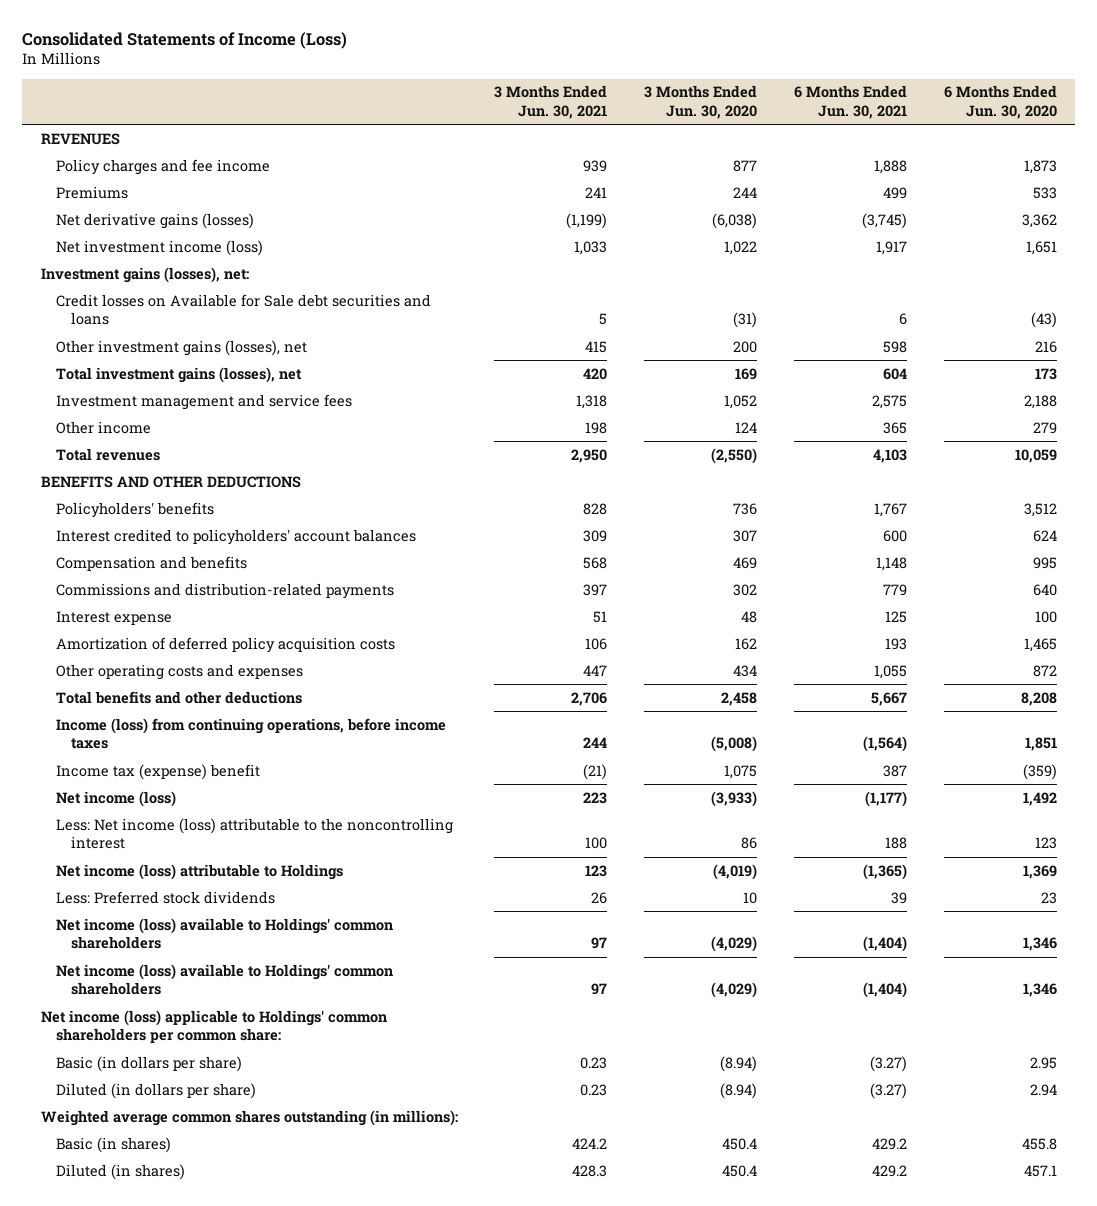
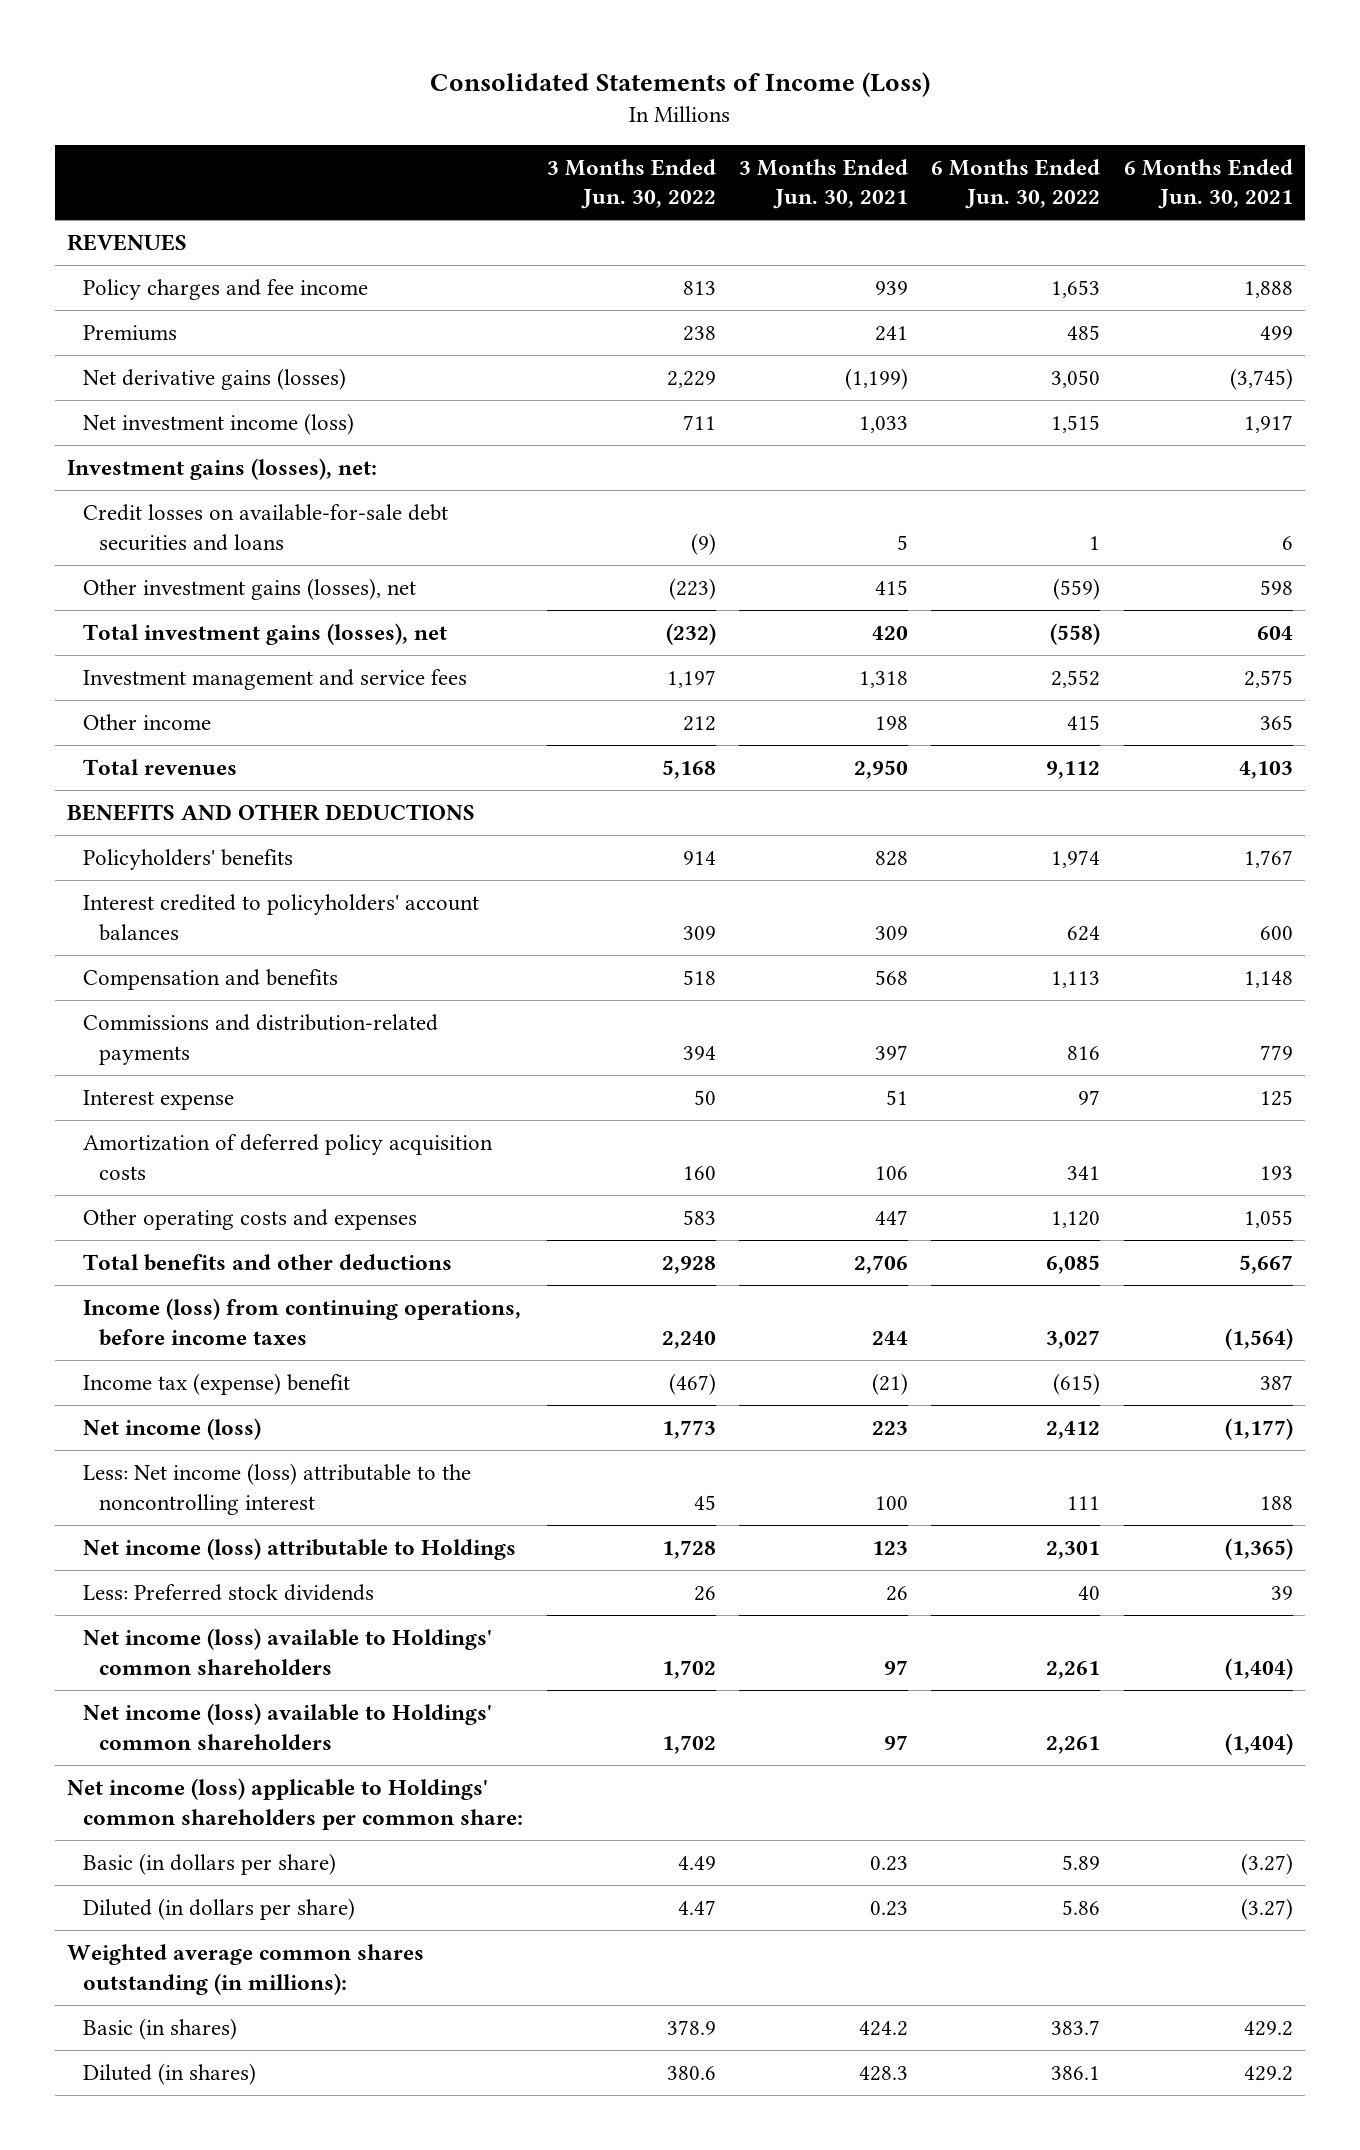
- | 3 Months Ended Jun. 30, 2021 | 3 Months Ended Jun. 30, 2020 | 6 Months Ended Jun. 30, 2021 | 6 Months Ended Jun. 30, 2020
+ | 3 Months Ended Jun. 30, 2022 | 3 Months Ended Jun. 30, 2021 | 6 Months Ended Jun. 30, 2022 | 6 Months Ended Jun. 30, 2021
- Credit losses on Available for Sale debt securities and loans | 5 | (31) | 6 | (43)
+ Credit losses on available-for-sale debt securities and loans | (9) | 5 | 1 | 6

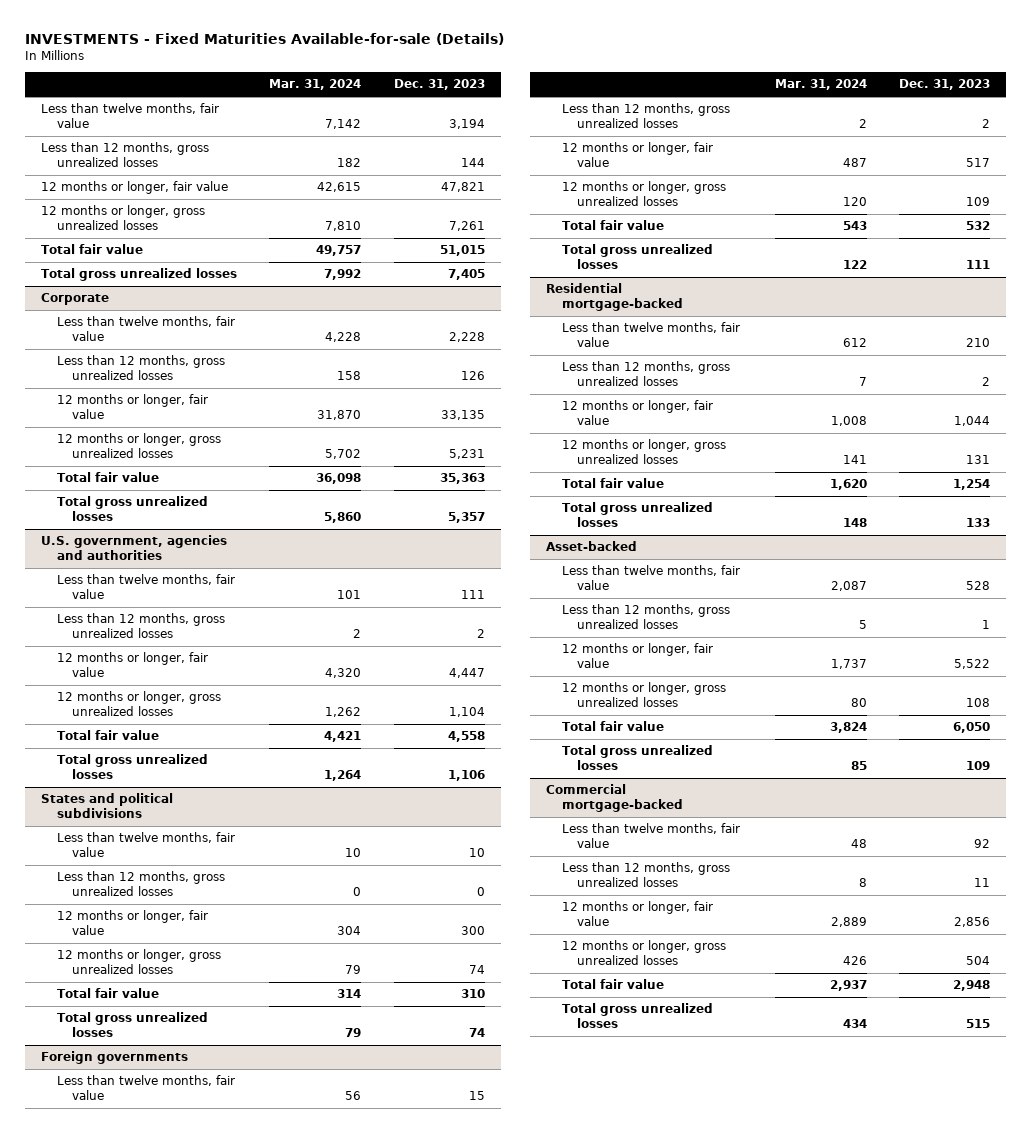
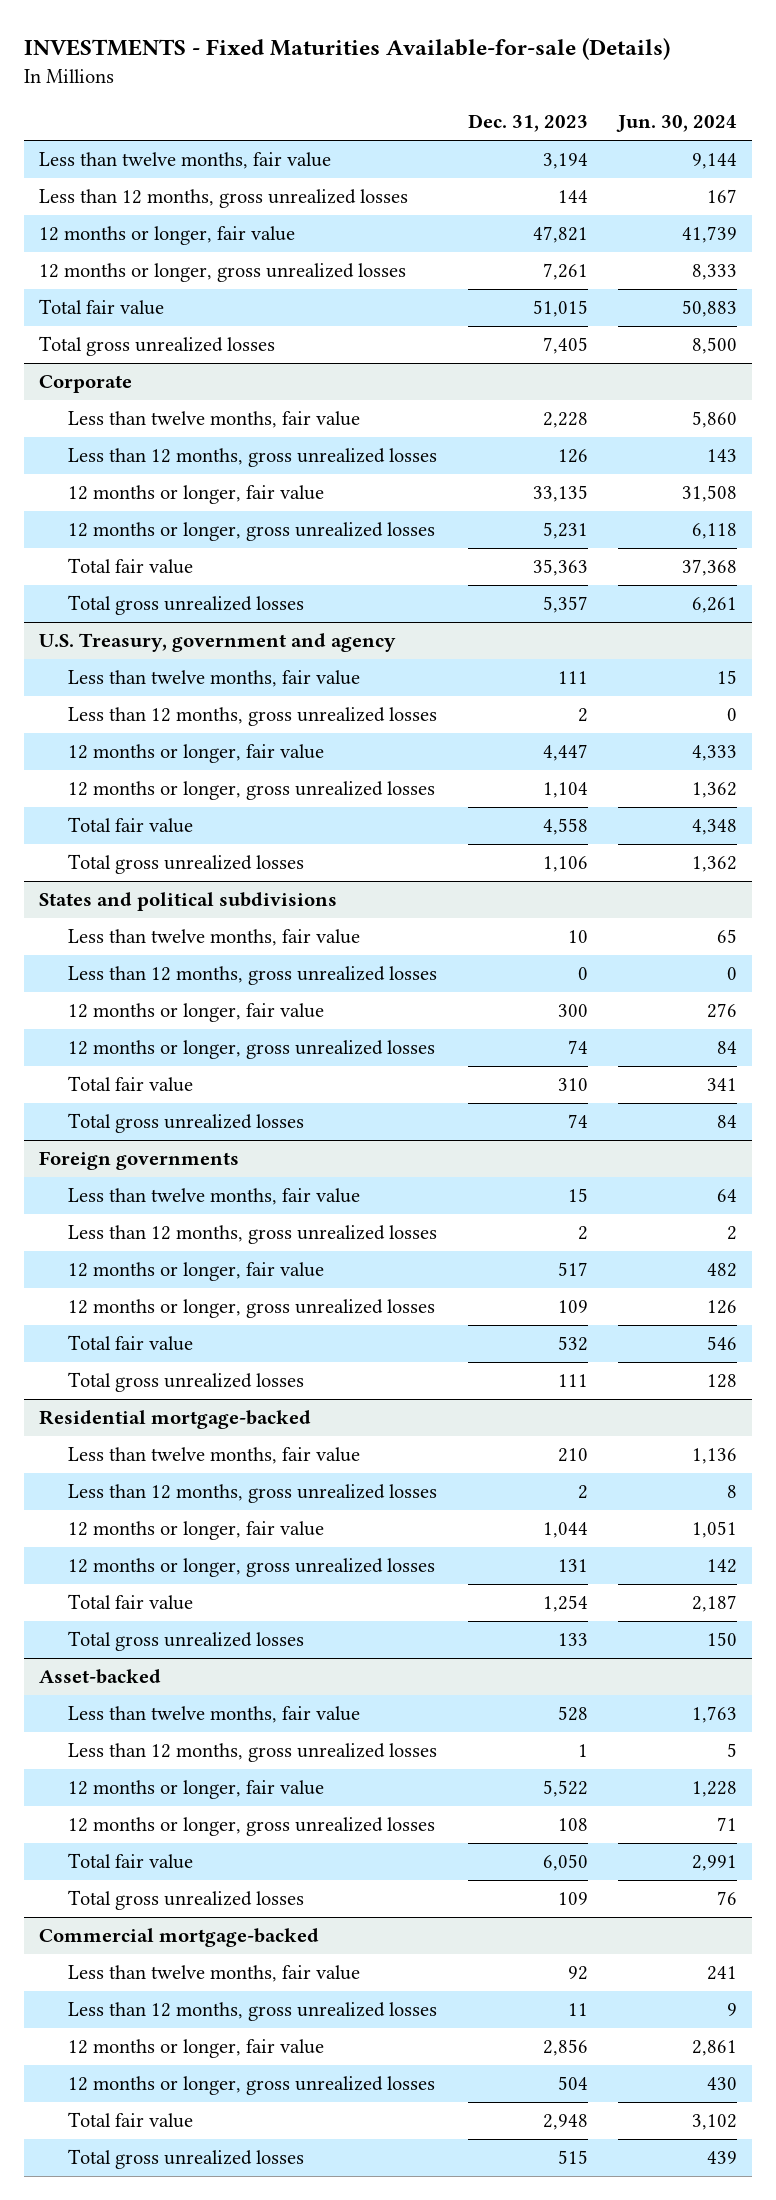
- | Mar. 31, 2024 | Dec. 31, 2023
+ | Dec. 31, 2023 | Jun. 30, 2024
- U.S. government, agencies and authorities
+ U.S. Treasury, government and agency

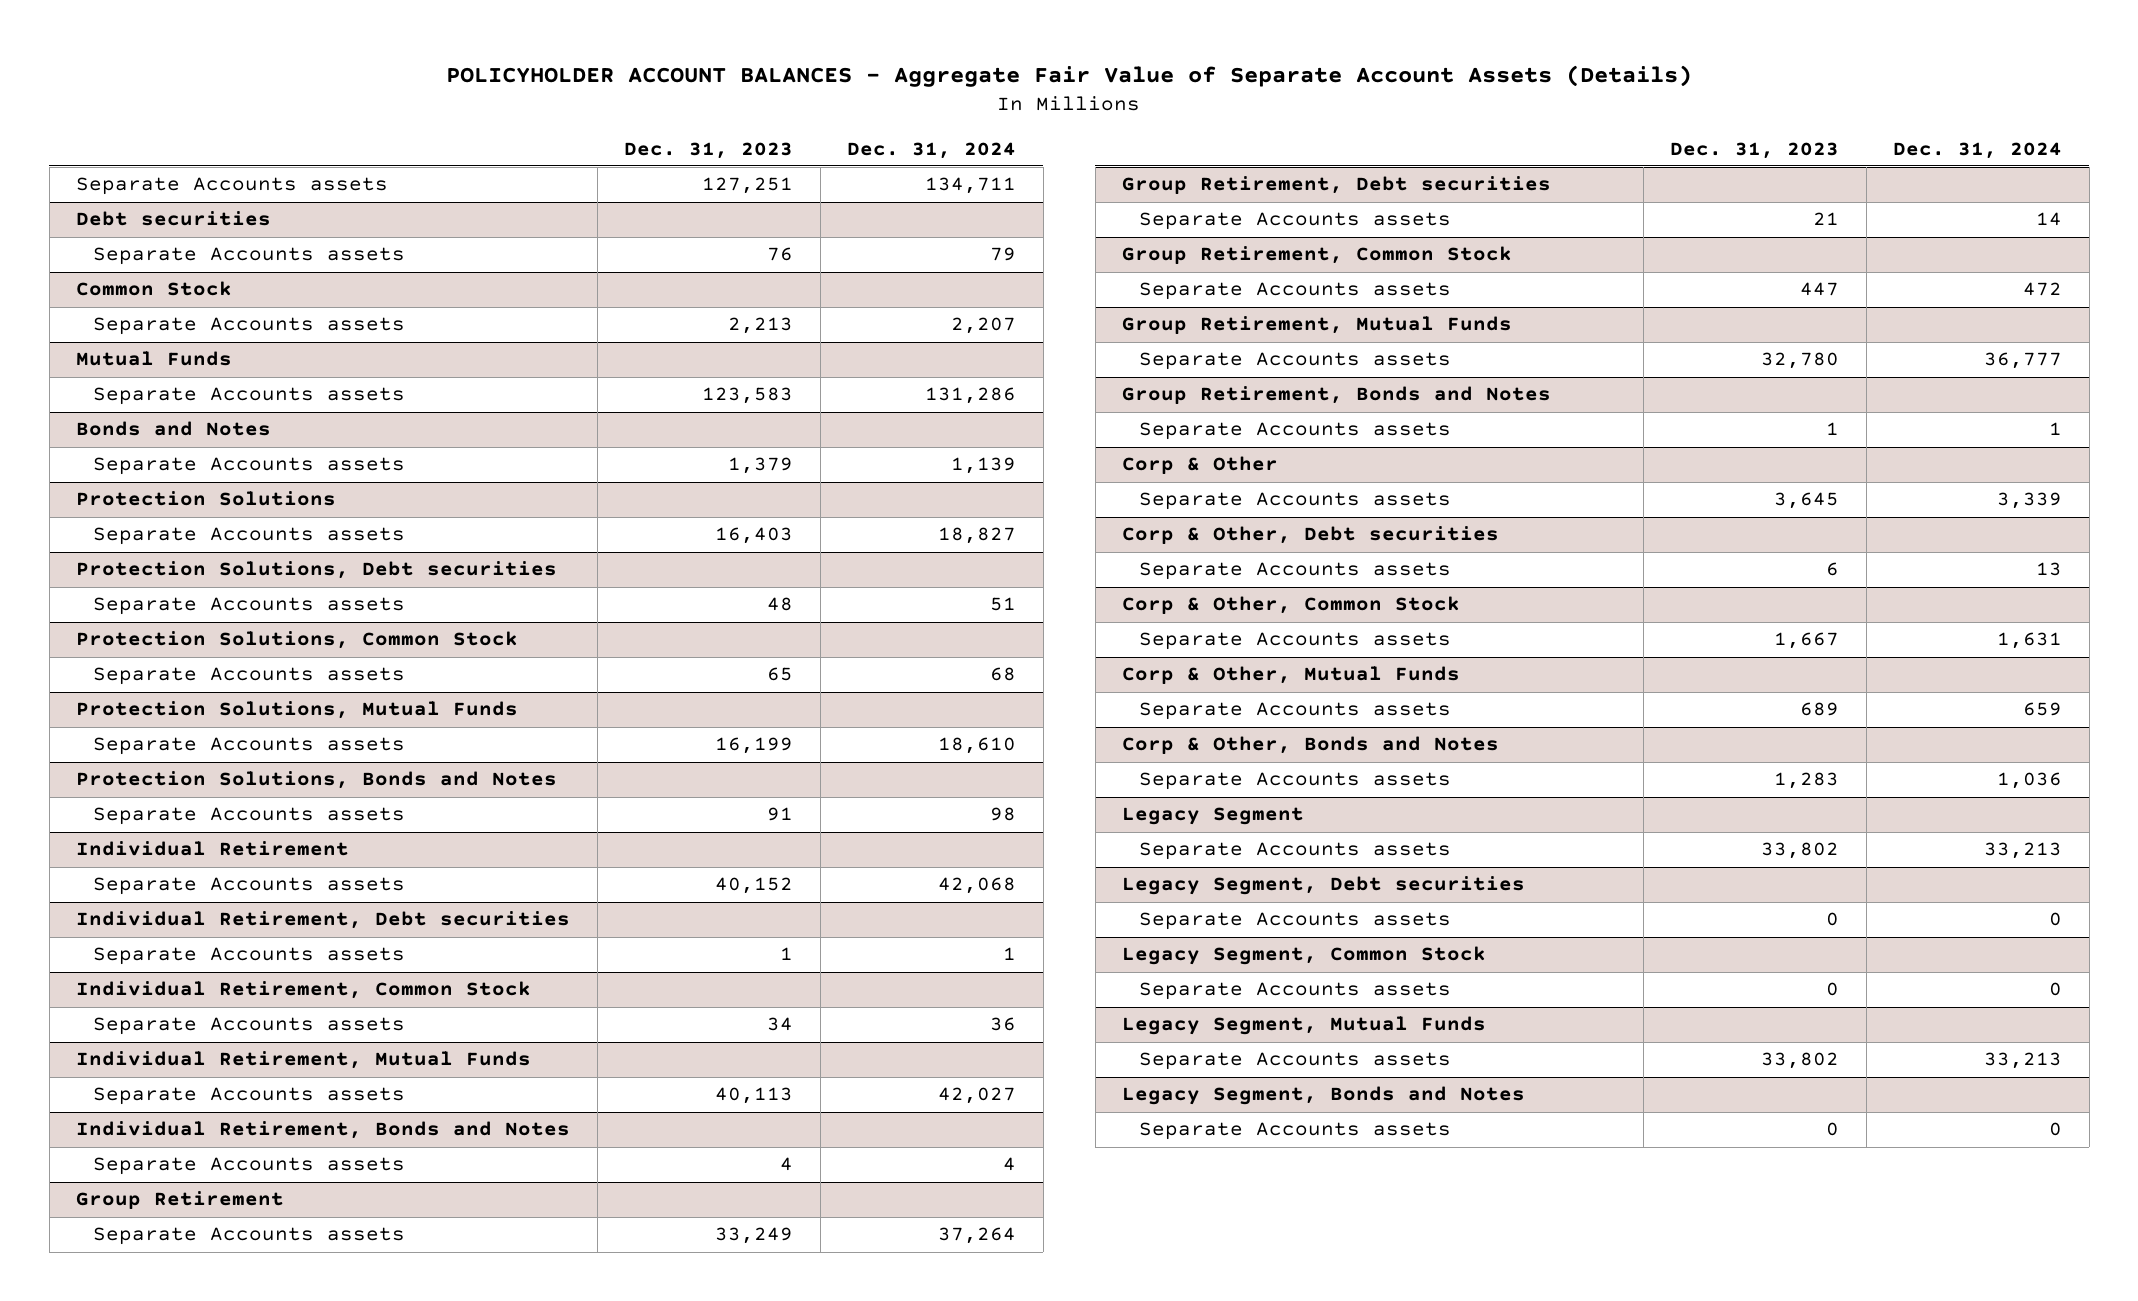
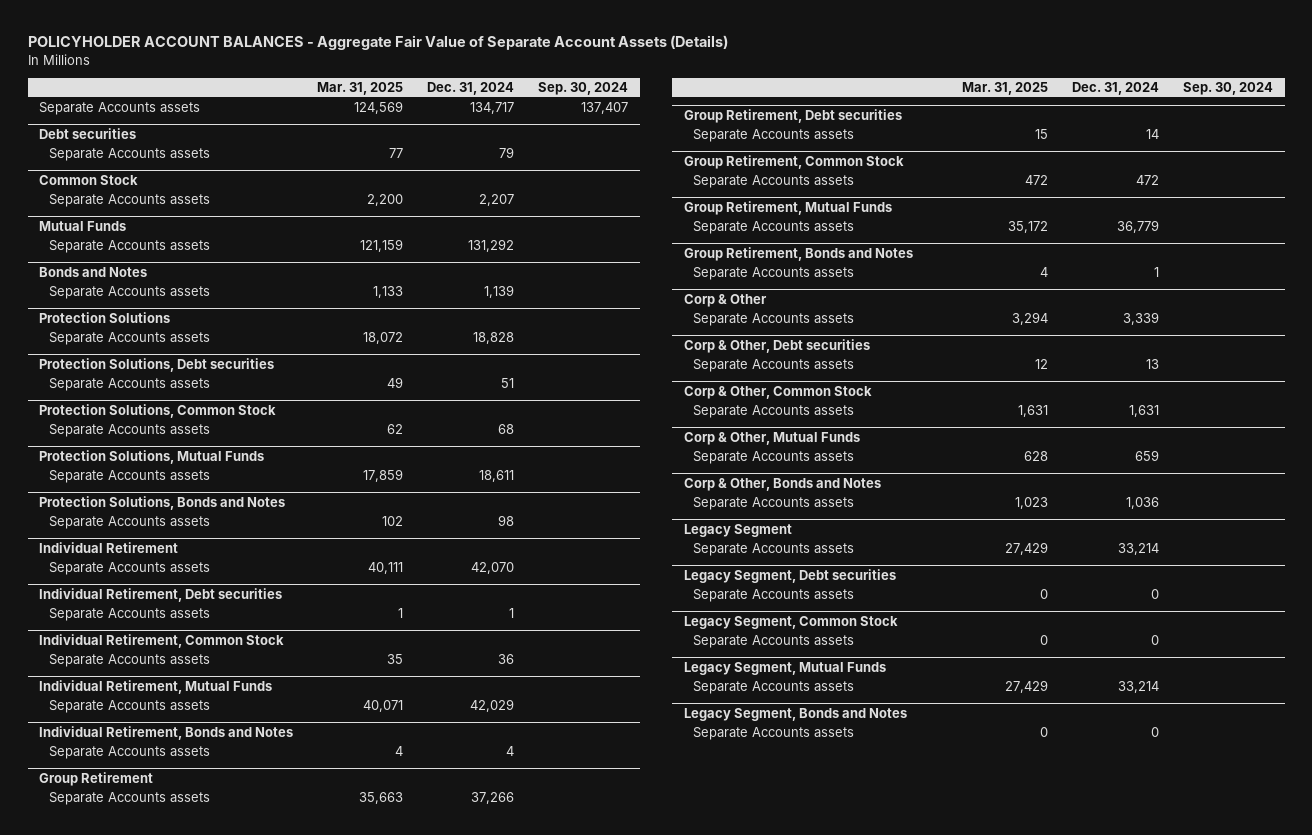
- | Dec. 31, 2023 | Dec. 31, 2024
+ | Mar. 31, 2025 | Dec. 31, 2024 | Sep. 30, 2024
- Separate Accounts assets | 127,251 | 134,711
+ Separate Accounts assets | 124,569 | 134,717 | 137,407
@ Mutual Funds
- Separate Accounts assets | 123,583 | 131,286
+ Separate Accounts assets | 121,159 | 131,292 |
@ Protection Solutions
- Separate Accounts assets | 16,403 | 18,827
+ Separate Accounts assets | 18,072 | 18,828 |
@ Protection Solutions, Mutual Funds
- Separate Accounts assets | 16,199 | 18,610
+ Separate Accounts assets | 17,859 | 18,611 |
@ Individual Retirement
- Separate Accounts assets | 40,152 | 42,068
+ Separate Accounts assets | 40,111 | 42,070 |
@ Individual Retirement, Mutual Funds
- Separate Accounts assets | 40,113 | 42,027
+ Separate Accounts assets | 40,071 | 42,029 |
@ Group Retirement
- Separate Accounts assets | 33,249 | 37,264
+ Separate Accounts assets | 35,663 | 37,266 |
@ Group Retirement, Mutual Funds
- Separate Accounts assets | 32,780 | 36,777
+ Separate Accounts assets | 35,172 | 36,779 |
@ Legacy Segment
- Separate Accounts assets | 33,802 | 33,213
+ Separate Accounts assets | 27,429 | 33,214 |
@ Legacy Segment, Mutual Funds
- Separate Accounts assets | 33,802 | 33,213
+ Separate Accounts assets | 27,429 | 33,214 |

